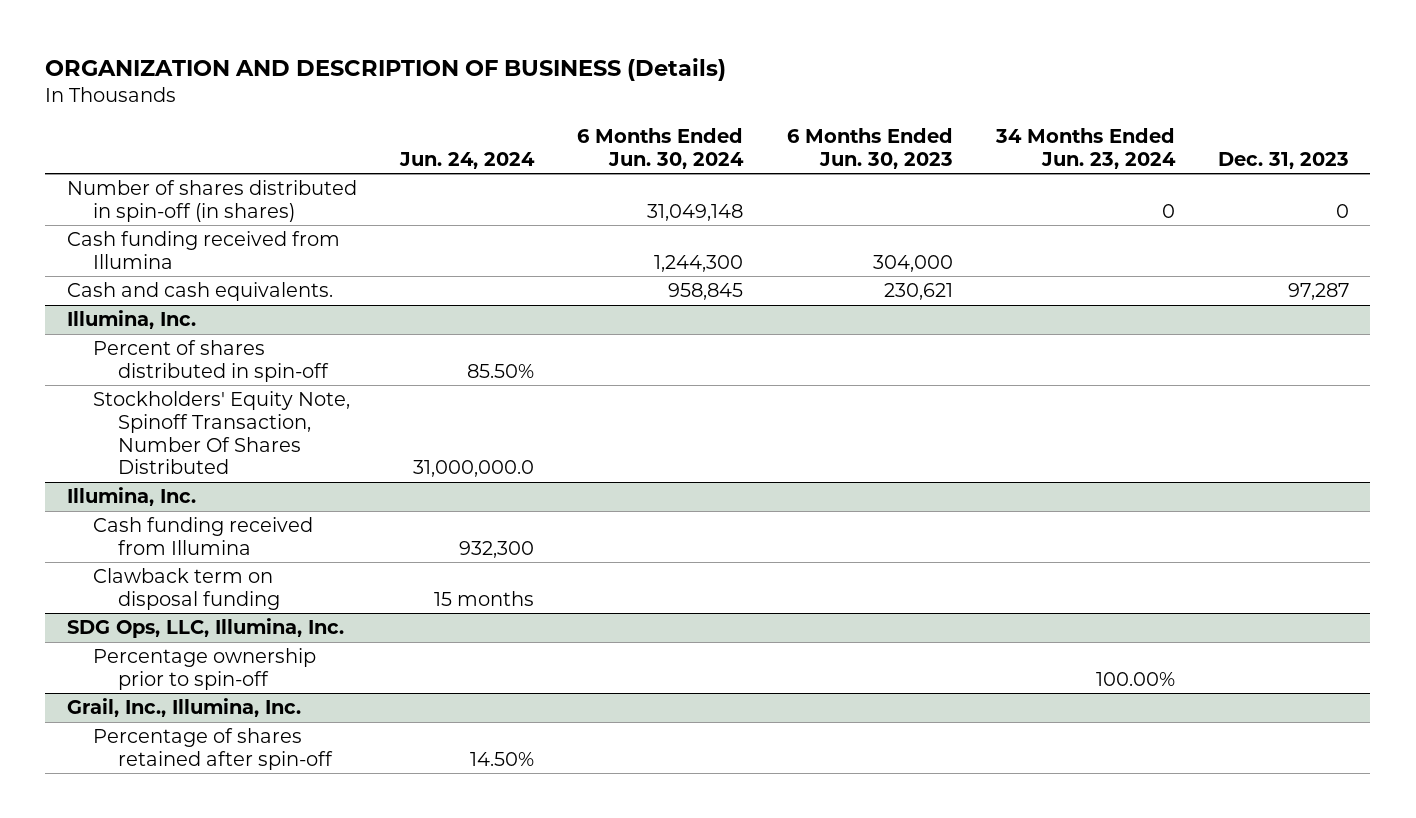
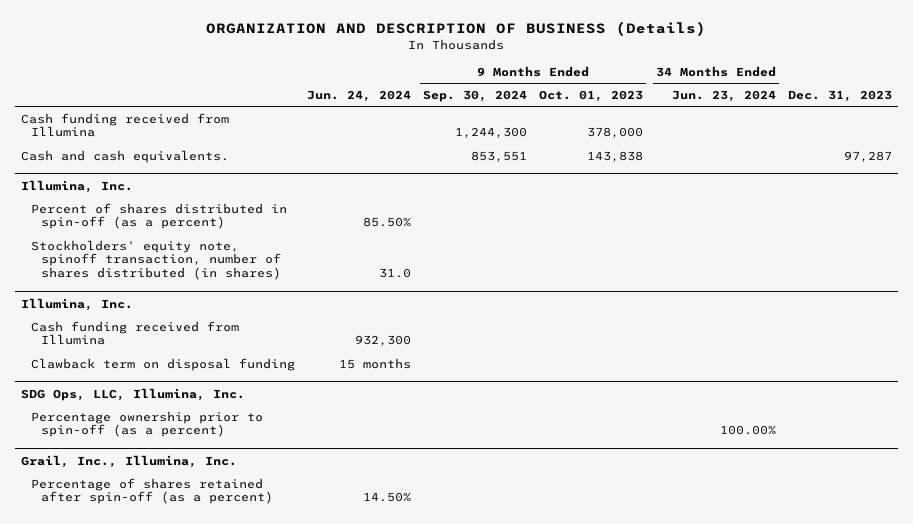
- | Jun. 24, 2024 | 6 Months Ended Jun. 30, 2024 | 6 Months Ended Jun. 30, 2023 | 34 Months Ended Jun. 23, 2024 | Dec. 31, 2023
+ | Jun. 24, 2024 | 9 Months Ended Sep. 30, 2024 | 9 Months Ended Oct. 01, 2023 | 34 Months Ended Jun. 23, 2024 | Dec. 31, 2023
- Number of shares distributed in spin-off (in shares) | | 31,049,148 | | 0 | 0
@ Illumina, Inc.
- Percent of shares distributed in spin-off | 85.50% | | | |
- Stockholders' Equity Note, Spinoff Transaction, Number Of Shares Distributed | 31,000,000.0 | | | |
+ Percent of shares distributed in spin-off (as a percent) | 85.50% | | | |
+ Stockholders' equity note, spinoff transaction, number of shares distributed (in shares) | 31.0 | | | |
@ SDG Ops, LLC, Illumina, Inc.
- Percentage ownership prior to spin-off | | | | 100.00% |
+ Percentage ownership prior to spin-off (as a percent) | | | | 100.00% |
@ Grail, Inc., Illumina, Inc.
- Percentage of shares retained after spin-off | 14.50% | | | |
+ Percentage of shares retained after spin-off (as a percent) | 14.50% | | | |

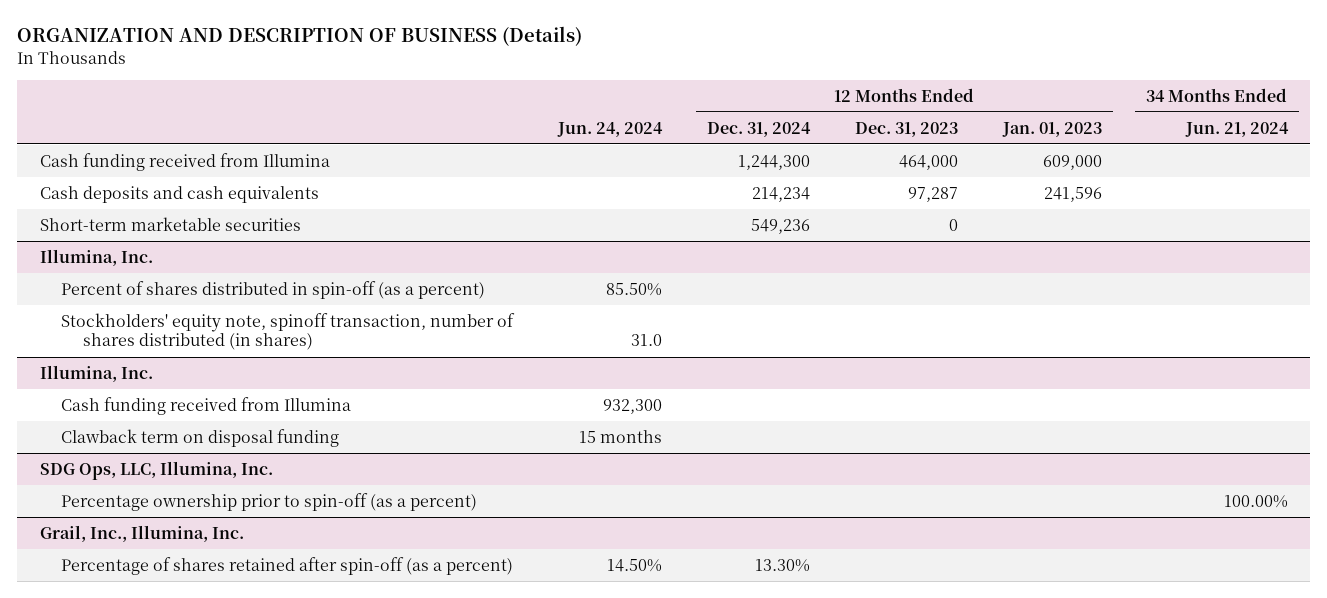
- | Jun. 24, 2024 | 9 Months Ended Sep. 30, 2024 | 9 Months Ended Oct. 01, 2023 | 34 Months Ended Jun. 23, 2024 | Dec. 31, 2023
+ | Jun. 24, 2024 | 12 Months Ended Dec. 31, 2024 | 12 Months Ended Dec. 31, 2023 | 12 Months Ended Jan. 01, 2023 | 34 Months Ended Jun. 21, 2024
- Cash and cash equivalents. | | 853,551 | 143,838 | | 97,287
+ Cash deposits and cash equivalents | | 214,234 | 97,287 | 241,596 |
+ Short-term marketable securities | | 549,236 | 0 | |

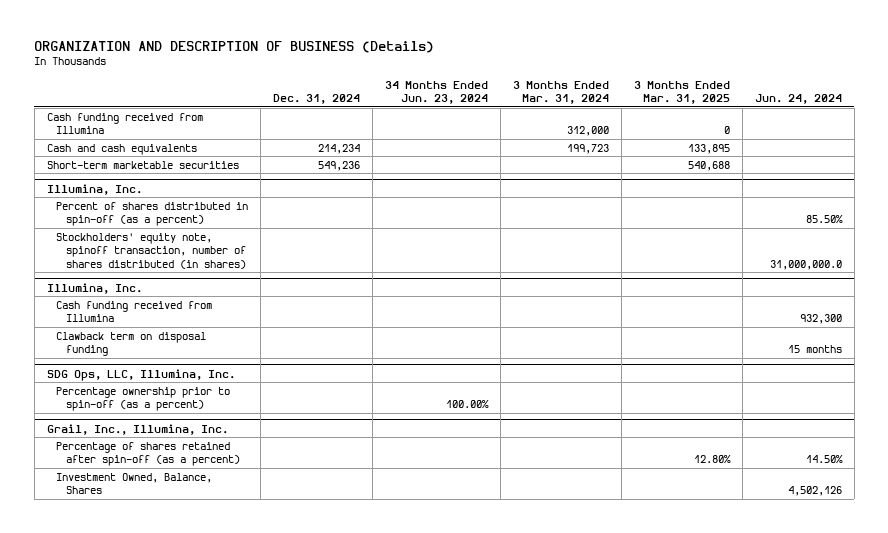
- | Jun. 24, 2024 | 12 Months Ended Dec. 31, 2024 | 12 Months Ended Dec. 31, 2023 | 12 Months Ended Jan. 01, 2023 | 34 Months Ended Jun. 21, 2024
+ | Dec. 31, 2024 | 34 Months Ended Jun. 23, 2024 | 3 Months Ended Mar. 31, 2024 | 3 Months Ended Mar. 31, 2025 | Jun. 24, 2024
- Cash deposits and cash equivalents | | 214,234 | 97,287 | 241,596 |
+ Cash and cash equivalents | 214,234 | | 199,723 | 133,895 |
@ Illumina, Inc.
- Stockholders' equity note, spinoff transaction, number of shares distributed (in shares) | 31.0 | | | |
+ Stockholders' equity note, spinoff transaction, number of shares distributed (in shares) | | | | | 31,000,000.0
@ Grail, Inc., Illumina, Inc.
+ Investment Owned, Balance, Shares | | | | | 4,502,126

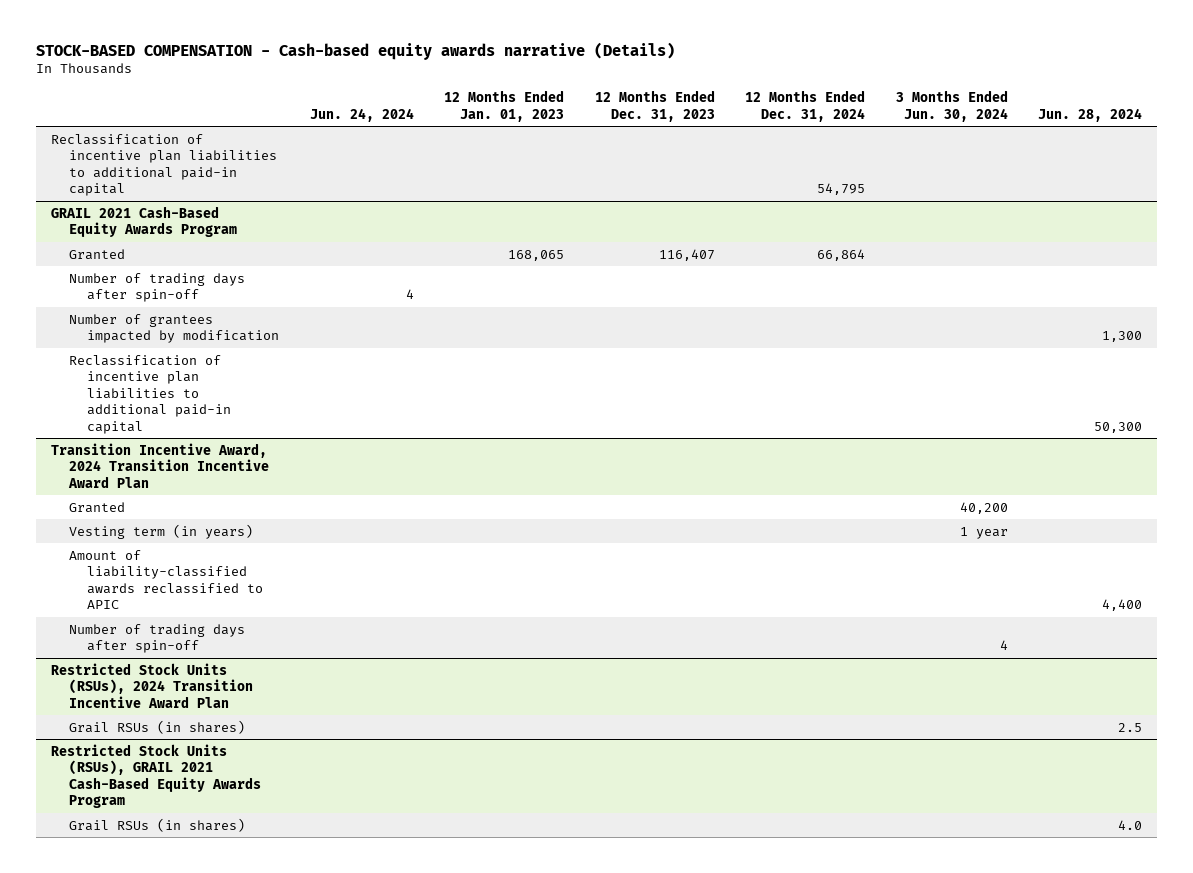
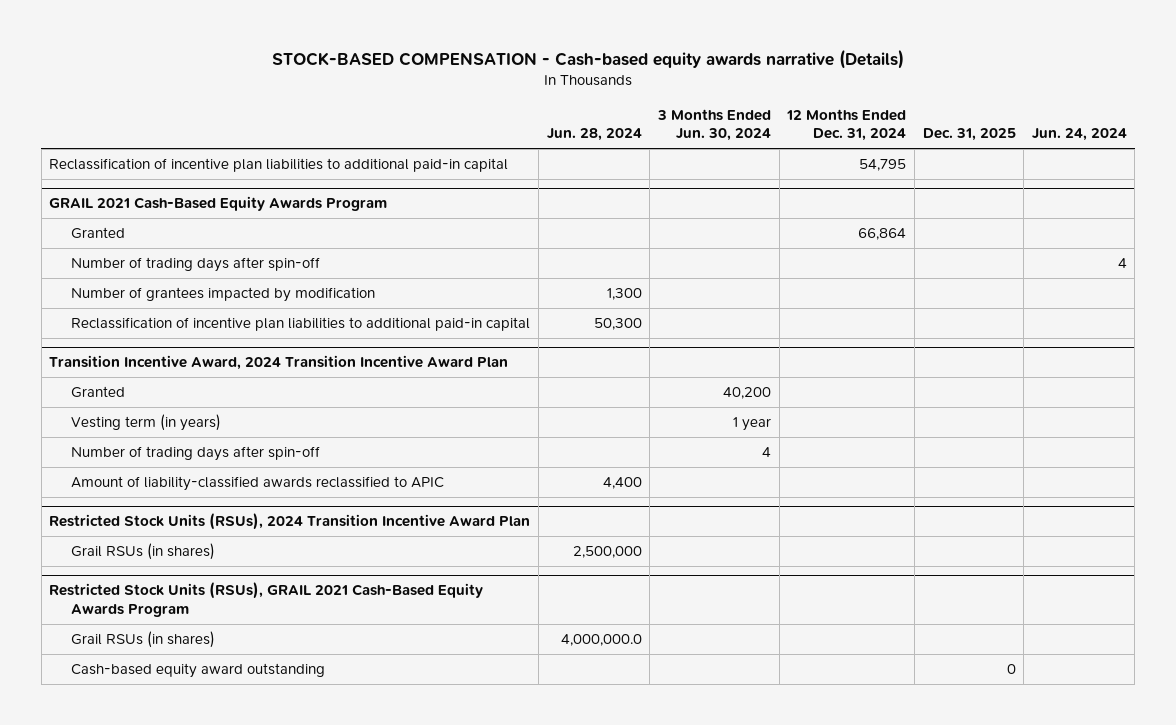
- | Jun. 24, 2024 | 12 Months Ended Jan. 01, 2023 | 12 Months Ended Dec. 31, 2023 | 12 Months Ended Dec. 31, 2024 | 3 Months Ended Jun. 30, 2024 | Jun. 28, 2024
+ | Jun. 28, 2024 | 3 Months Ended Jun. 30, 2024 | 12 Months Ended Dec. 31, 2024 | Dec. 31, 2025 | Jun. 24, 2024
@ Transition Incentive Award, 2024 Transition Incentive Award Plan
moved down: Amount of liability-classified awards reclassified to APIC | 4,400 | | | |
@ Restricted Stock Units (RSUs), 2024 Transition Incentive Award Plan
- Grail RSUs (in shares) | | | | | | 2.5
+ Grail RSUs (in shares) | 2,500,000 | | | |
@ Restricted Stock Units (RSUs), GRAIL 2021 Cash-Based Equity Awards Program
- Grail RSUs (in shares) | | | | | | 4.0
+ Grail RSUs (in shares) | 4,000,000.0 | | | |
+ Cash-based equity award outstanding | | | | 0 |

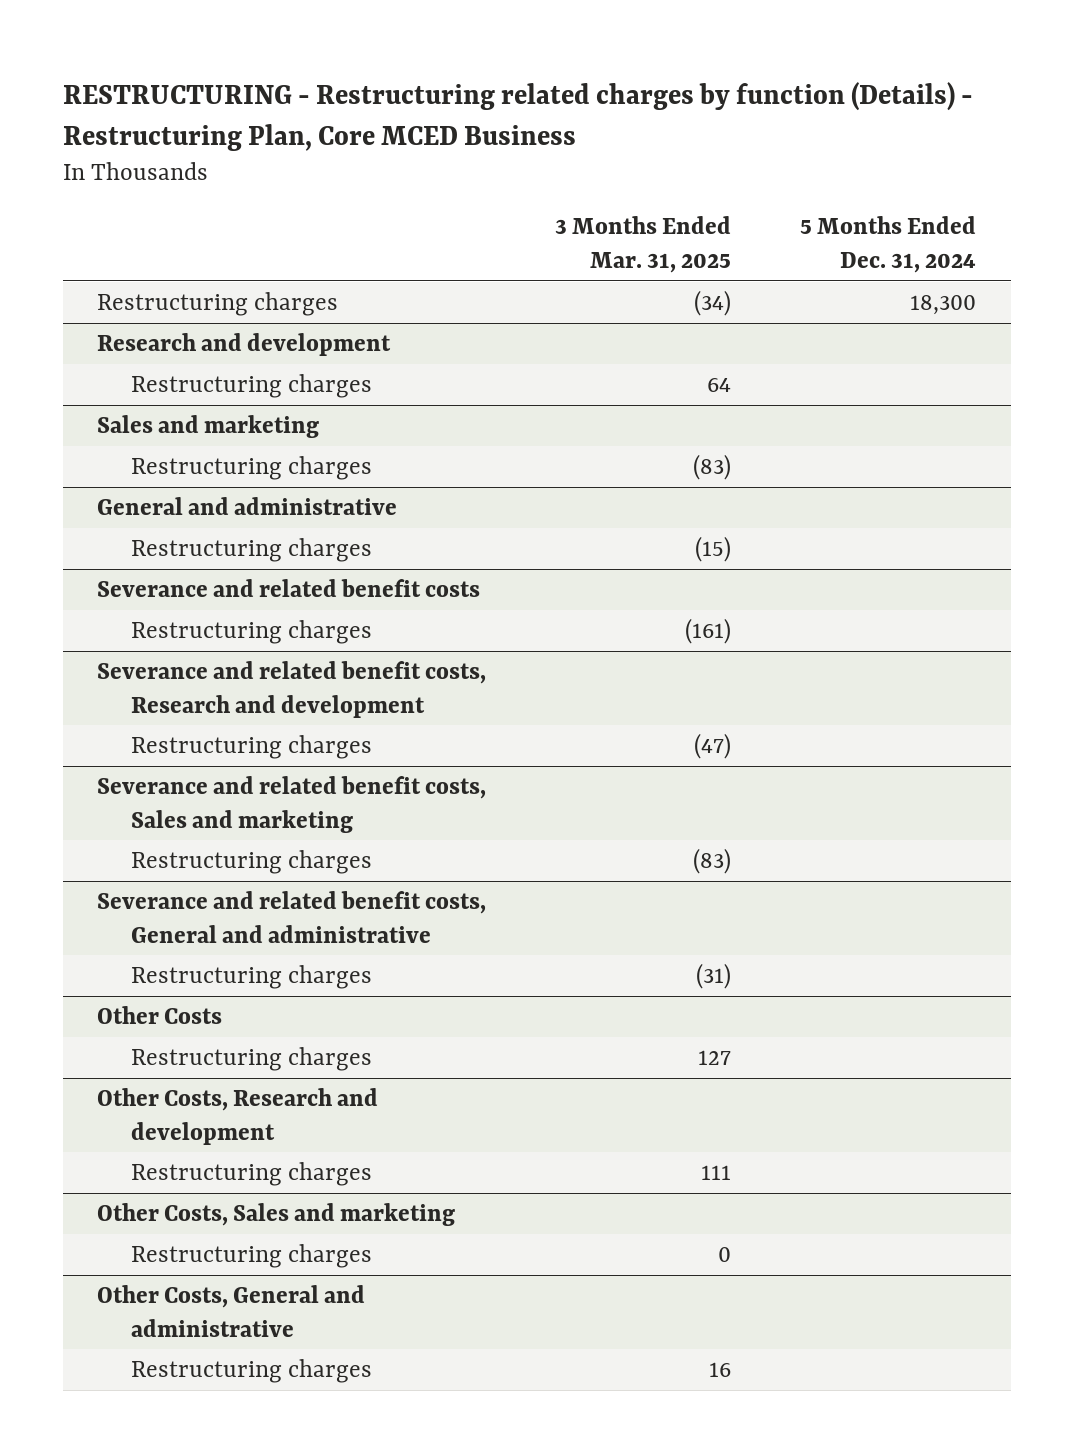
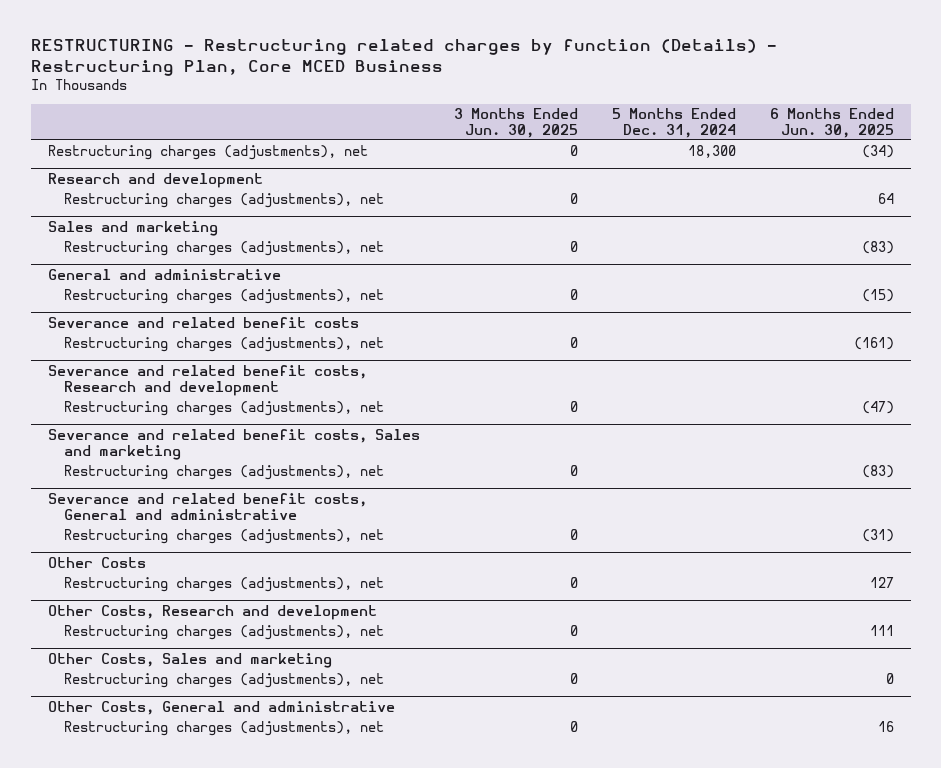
- | 3 Months Ended Mar. 31, 2025 | 5 Months Ended Dec. 31, 2024
+ | 3 Months Ended Jun. 30, 2025 | 5 Months Ended Dec. 31, 2024 | 6 Months Ended Jun. 30, 2025
- Restructuring charges | (34) | 18,300
+ Restructuring charges (adjustments), net | 0 | 18,300 | (34)
@ Research and development
- Restructuring charges | 64 |
+ Restructuring charges (adjustments), net | 0 | | 64
@ Sales and marketing
- Restructuring charges | (83) |
+ Restructuring charges (adjustments), net | 0 | | (83)
@ General and administrative
- Restructuring charges | (15) |
+ Restructuring charges (adjustments), net | 0 | | (15)
@ Severance and related benefit costs
- Restructuring charges | (161) |
+ Restructuring charges (adjustments), net | 0 | | (161)
@ Severance and related benefit costs, Research and development
- Restructuring charges | (47) |
+ Restructuring charges (adjustments), net | 0 | | (47)
@ Severance and related benefit costs, Sales and marketing
- Restructuring charges | (83) |
+ Restructuring charges (adjustments), net | 0 | | (83)
@ Severance and related benefit costs, General and administrative
- Restructuring charges | (31) |
+ Restructuring charges (adjustments), net | 0 | | (31)
@ Other Costs
- Restructuring charges | 127 |
+ Restructuring charges (adjustments), net | 0 | | 127
@ Other Costs, Research and development
- Restructuring charges | 111 |
+ Restructuring charges (adjustments), net | 0 | | 111
@ Other Costs, Sales and marketing
- Restructuring charges | 0 |
+ Restructuring charges (adjustments), net | 0 | | 0
@ Other Costs, General and administrative
- Restructuring charges | 16 |
+ Restructuring charges (adjustments), net | 0 | | 16

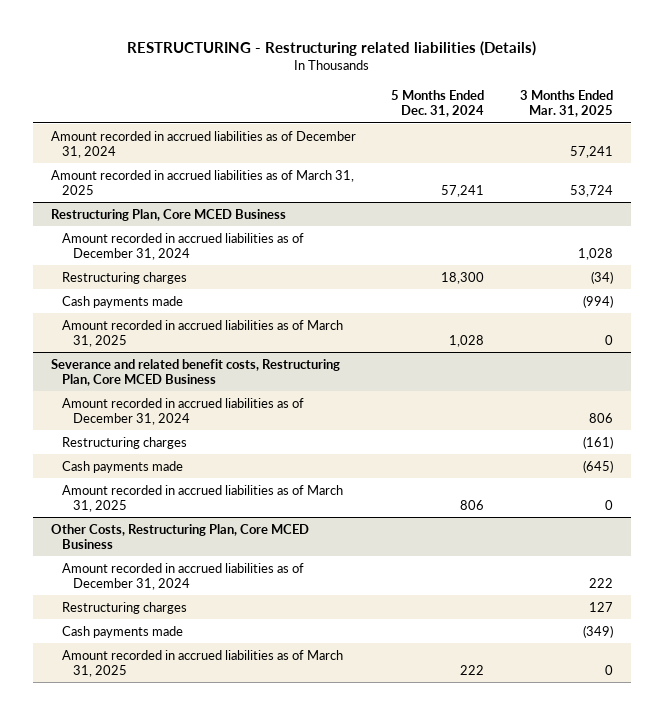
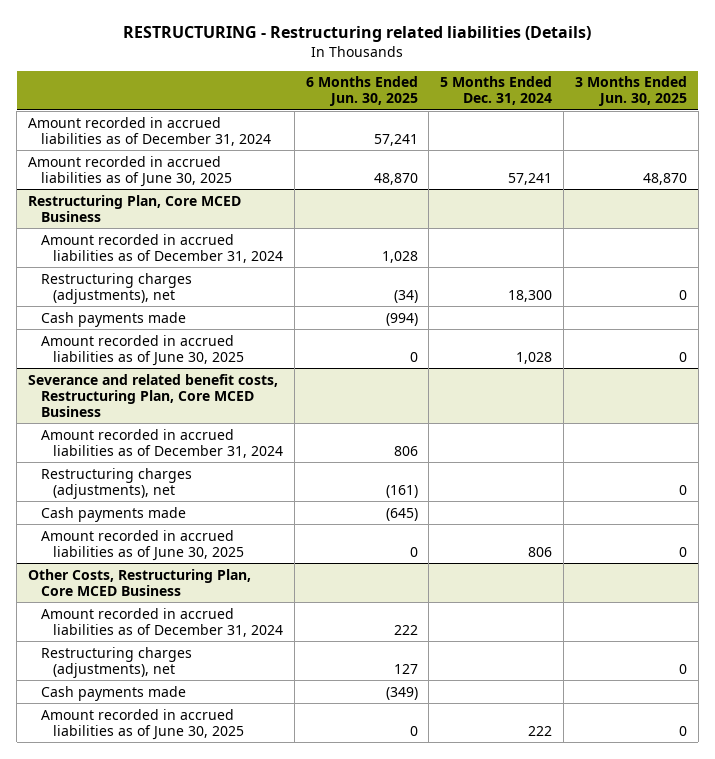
- | 5 Months Ended Dec. 31, 2024 | 3 Months Ended Mar. 31, 2025
+ | 6 Months Ended Jun. 30, 2025 | 5 Months Ended Dec. 31, 2024 | 3 Months Ended Jun. 30, 2025
- Amount recorded in accrued liabilities as of March 31, 2025 | 57,241 | 53,724
+ Amount recorded in accrued liabilities as of June 30, 2025 | 48,870 | 57,241 | 48,870
@ Restructuring Plan, Core MCED Business
- Restructuring charges | 18,300 | (34)
+ Restructuring charges (adjustments), net | (34) | 18,300 | 0
- Amount recorded in accrued liabilities as of March 31, 2025 | 1,028 | 0
+ Amount recorded in accrued liabilities as of June 30, 2025 | 0 | 1,028 | 0
@ Severance and related benefit costs, Restructuring Plan, Core MCED Business
- Restructuring charges | | (161)
+ Restructuring charges (adjustments), net | (161) | | 0
- Amount recorded in accrued liabilities as of March 31, 2025 | 806 | 0
+ Amount recorded in accrued liabilities as of June 30, 2025 | 0 | 806 | 0
@ Other Costs, Restructuring Plan, Core MCED Business
- Restructuring charges | | 127
+ Restructuring charges (adjustments), net | 127 | | 0
- Amount recorded in accrued liabilities as of March 31, 2025 | 222 | 0
+ Amount recorded in accrued liabilities as of June 30, 2025 | 0 | 222 | 0

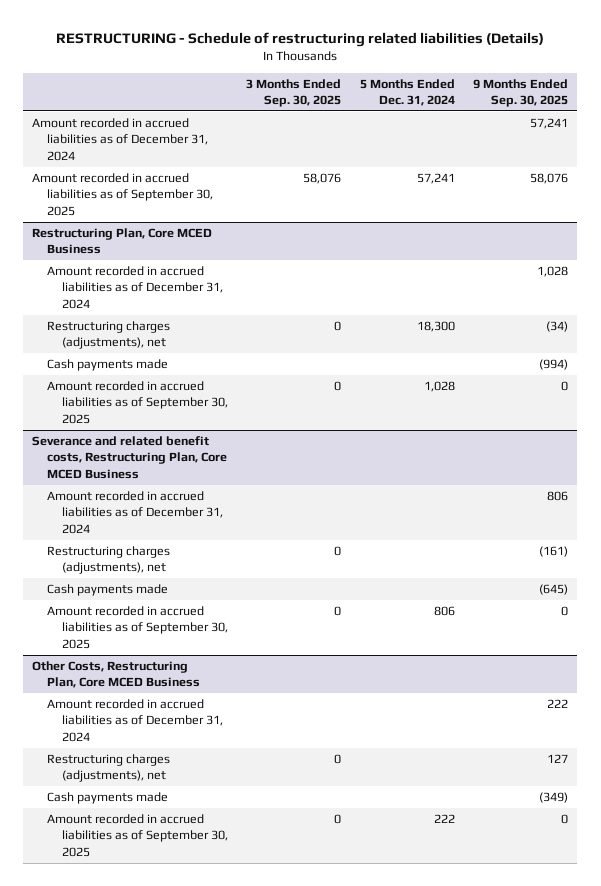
- RESTRUCTURING - Restructuring related liabilities (Details)
+ RESTRUCTURING - Schedule of restructuring related liabilities (Details)
- | 6 Months Ended Jun. 30, 2025 | 5 Months Ended Dec. 31, 2024 | 3 Months Ended Jun. 30, 2025
+ | 3 Months Ended Sep. 30, 2025 | 5 Months Ended Dec. 31, 2024 | 9 Months Ended Sep. 30, 2025
- Amount recorded in accrued liabilities as of June 30, 2025 | 48,870 | 57,241 | 48,870
+ Amount recorded in accrued liabilities as of September 30, 2025 | 58,076 | 57,241 | 58,076
@ Restructuring Plan, Core MCED Business
- Amount recorded in accrued liabilities as of June 30, 2025 | 0 | 1,028 | 0
+ Amount recorded in accrued liabilities as of September 30, 2025 | 0 | 1,028 | 0
@ Severance and related benefit costs, Restructuring Plan, Core MCED Business
- Amount recorded in accrued liabilities as of June 30, 2025 | 0 | 806 | 0
+ Amount recorded in accrued liabilities as of September 30, 2025 | 0 | 806 | 0
@ Other Costs, Restructuring Plan, Core MCED Business
- Amount recorded in accrued liabilities as of June 30, 2025 | 0 | 222 | 0
+ Amount recorded in accrued liabilities as of September 30, 2025 | 0 | 222 | 0

